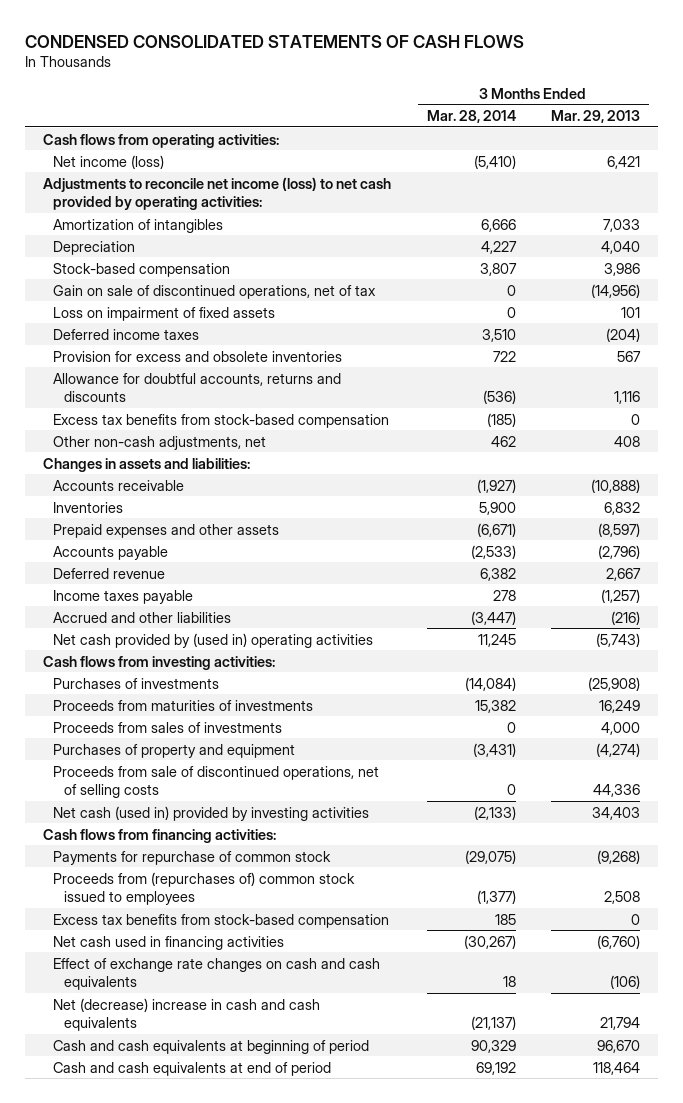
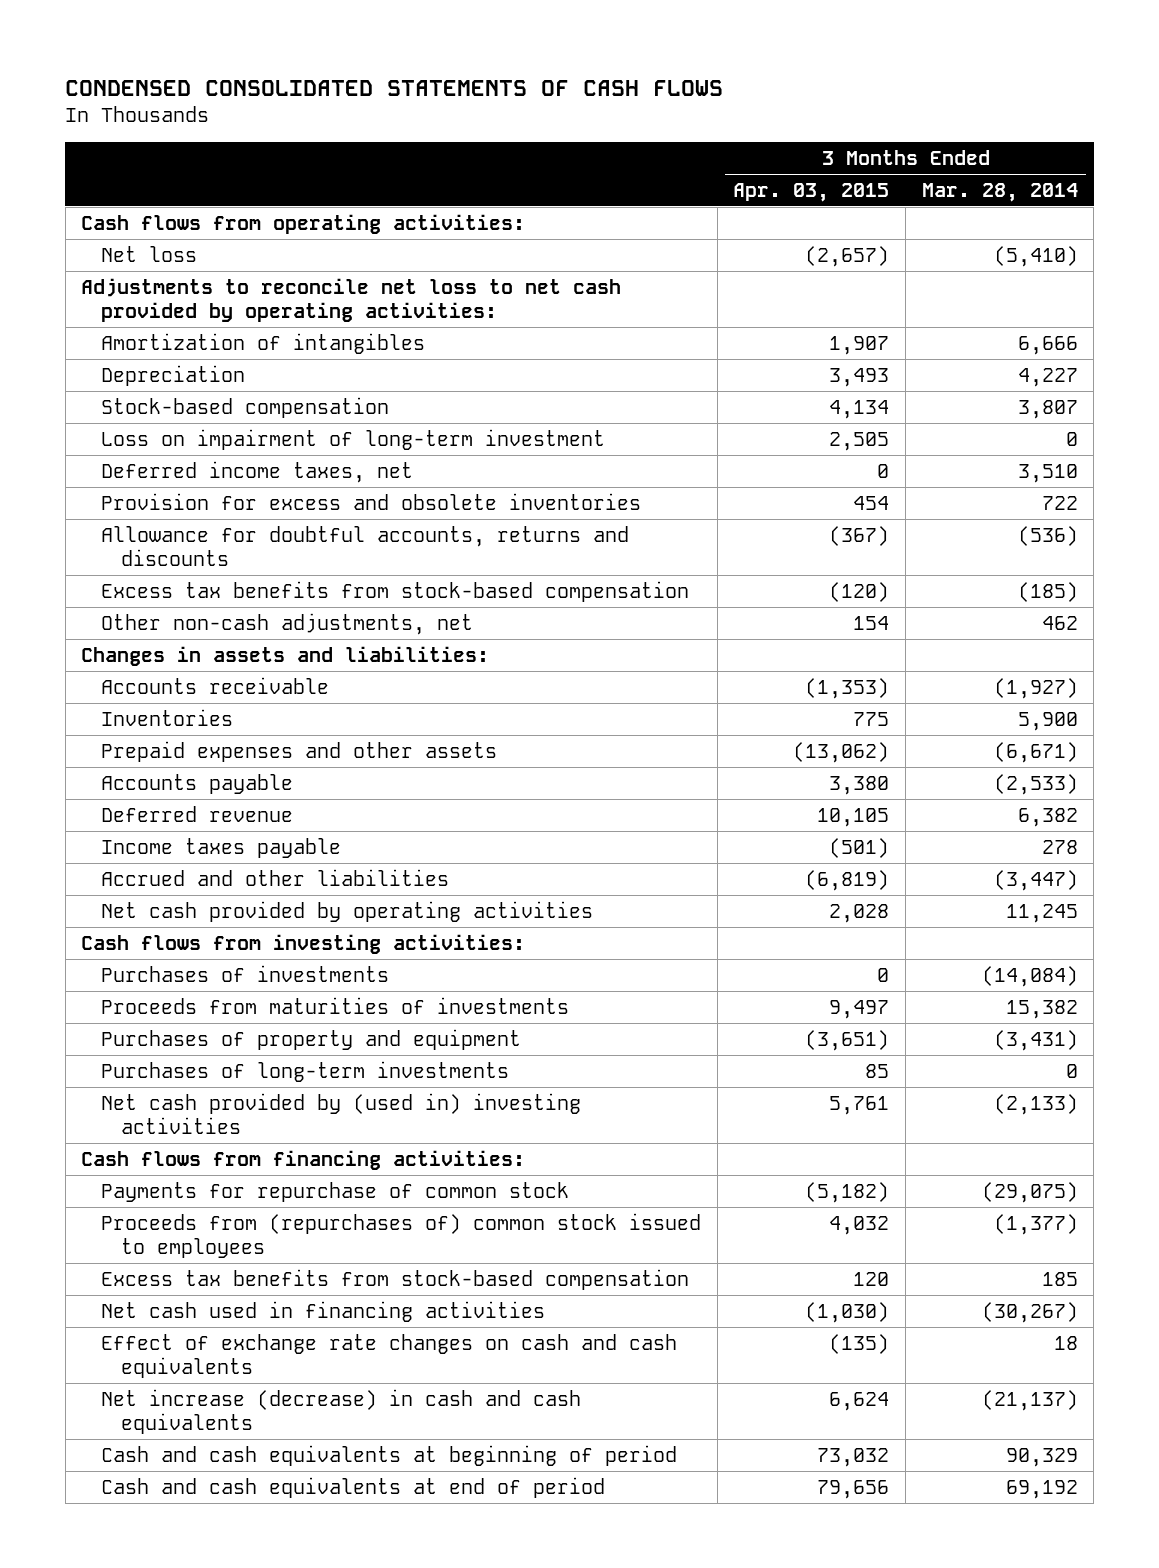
- | 3 Months Ended Mar. 28, 2014 | 3 Months Ended Mar. 29, 2013
+ | 3 Months Ended Apr. 03, 2015 | 3 Months Ended Mar. 28, 2014
- Net income (loss) | (5,410) | 6,421
- Adjustments to reconcile net income (loss) to net cash provided by operating activities:
+ Net loss | (2,657) | (5,410)
+ Adjustments to reconcile net loss to net cash provided by operating activities:
- Gain on sale of discontinued operations, net of tax | 0 | (14,956)
- Loss on impairment of fixed assets | 0 | 101
- Deferred income taxes | 3,510 | (204)
+ Loss on impairment of long-term investment | 2,505 | 0
+ Deferred income taxes, net | 0 | 3,510
- Net cash provided by (used in) operating activities | 11,245 | (5,743)
+ Net cash provided by operating activities | 2,028 | 11,245
- Proceeds from sales of investments | 0 | 4,000
- Proceeds from sale of discontinued operations, net of selling costs | 0 | 44,336
- Net cash (used in) provided by investing activities | (2,133) | 34,403
+ Purchases of long-term investments | 85 | 0
+ Net cash provided by (used in) investing activities | 5,761 | (2,133)
- Net (decrease) increase in cash and cash equivalents | (21,137) | 21,794
+ Net increase (decrease) in cash and cash equivalents | 6,624 | (21,137)

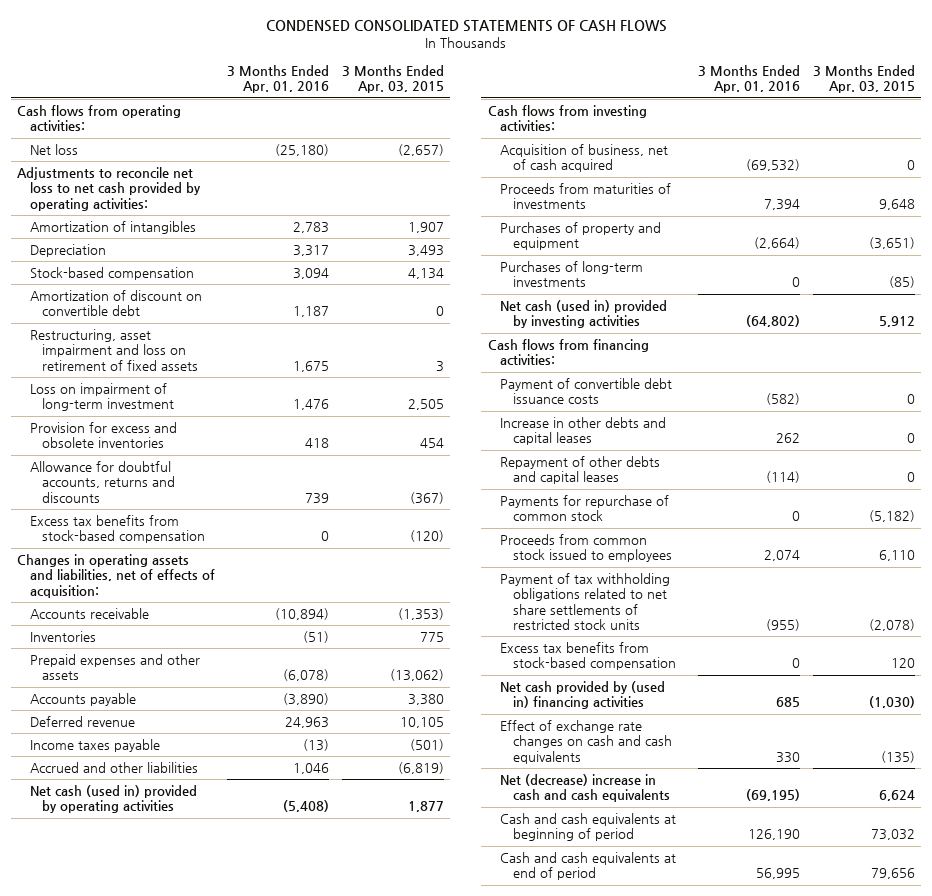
- | 3 Months Ended Apr. 03, 2015 | 3 Months Ended Mar. 28, 2014
+ | 3 Months Ended Apr. 01, 2016 | 3 Months Ended Apr. 03, 2015
+ Amortization of discount on convertible debt | 1,187 | 0
+ Restructuring, asset impairment and loss on retirement of fixed assets | 1,675 | 3
- Deferred income taxes, net | 0 | 3,510
- Other non-cash adjustments, net | 154 | 462
- Changes in assets and liabilities:
+ Changes in operating assets and liabilities, net of effects of acquisition:
- Net cash provided by operating activities | 2,028 | 11,245
+ Net cash (used in) provided by operating activities | (5,408) | 1,877
- Purchases of investments | 0 | (14,084)
- Proceeds from maturities of investments | 9,497 | 15,382
+ Acquisition of business, net of cash acquired | (69,532) | 0
+ Proceeds from maturities of investments | 7,394 | 9,648
- Purchases of long-term investments | 85 | 0
- Net cash provided by (used in) investing activities | 5,761 | (2,133)
+ Purchases of long-term investments | 0 | (85)
+ Net cash (used in) provided by investing activities | (64,802) | 5,912
+ Payment of convertible debt issuance costs | (582) | 0
+ Increase in other debts and capital leases | 262 | 0
+ Repayment of other debts and capital leases | (114) | 0
- Proceeds from (repurchases of) common stock issued to employees | 4,032 | (1,377)
+ Proceeds from common stock issued to employees | 2,074 | 6,110
+ Payment of tax withholding obligations related to net share settlements of restricted stock units | (955) | (2,078)
- Net cash used in financing activities | (1,030) | (30,267)
+ Net cash provided by (used in) financing activities | 685 | (1,030)
- Net increase (decrease) in cash and cash equivalents | 6,624 | (21,137)
+ Net (decrease) increase in cash and cash equivalents | (69,195) | 6,624

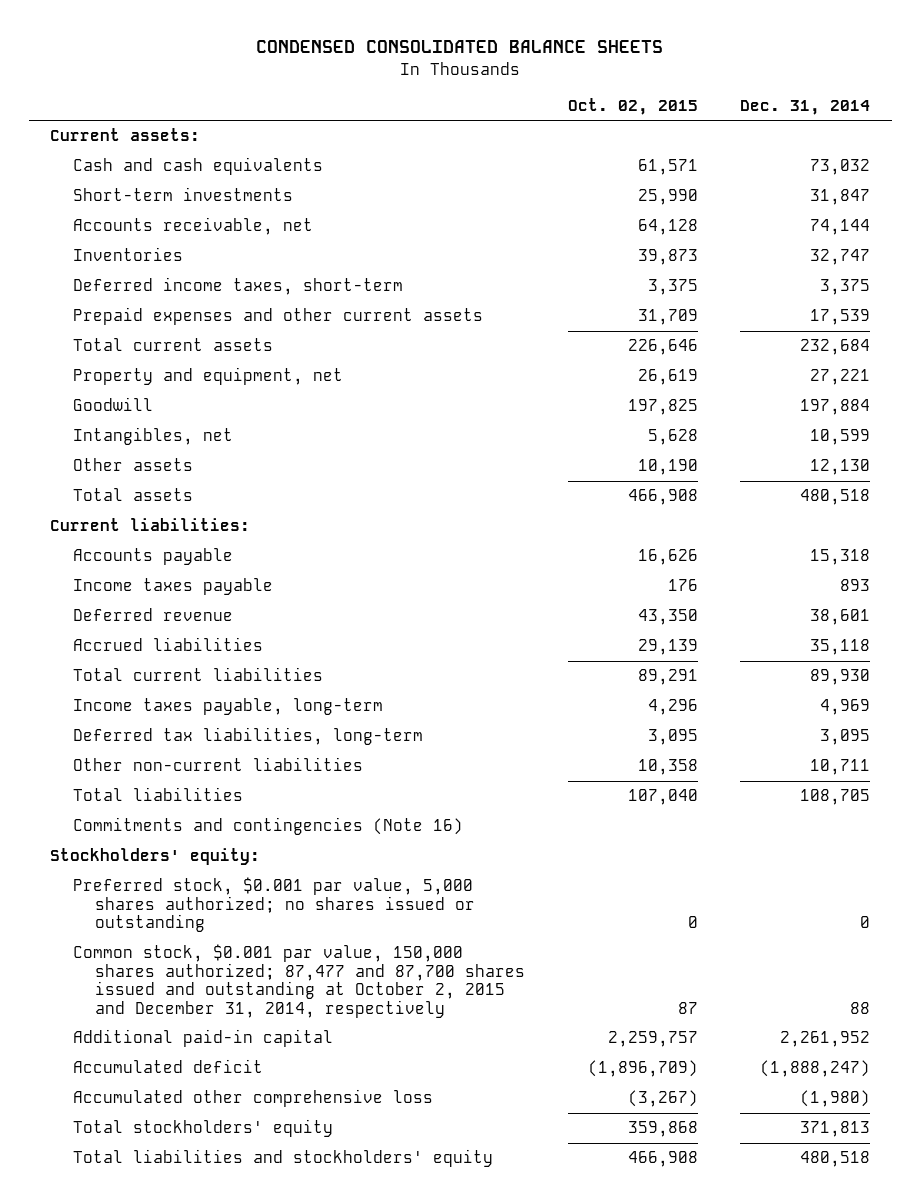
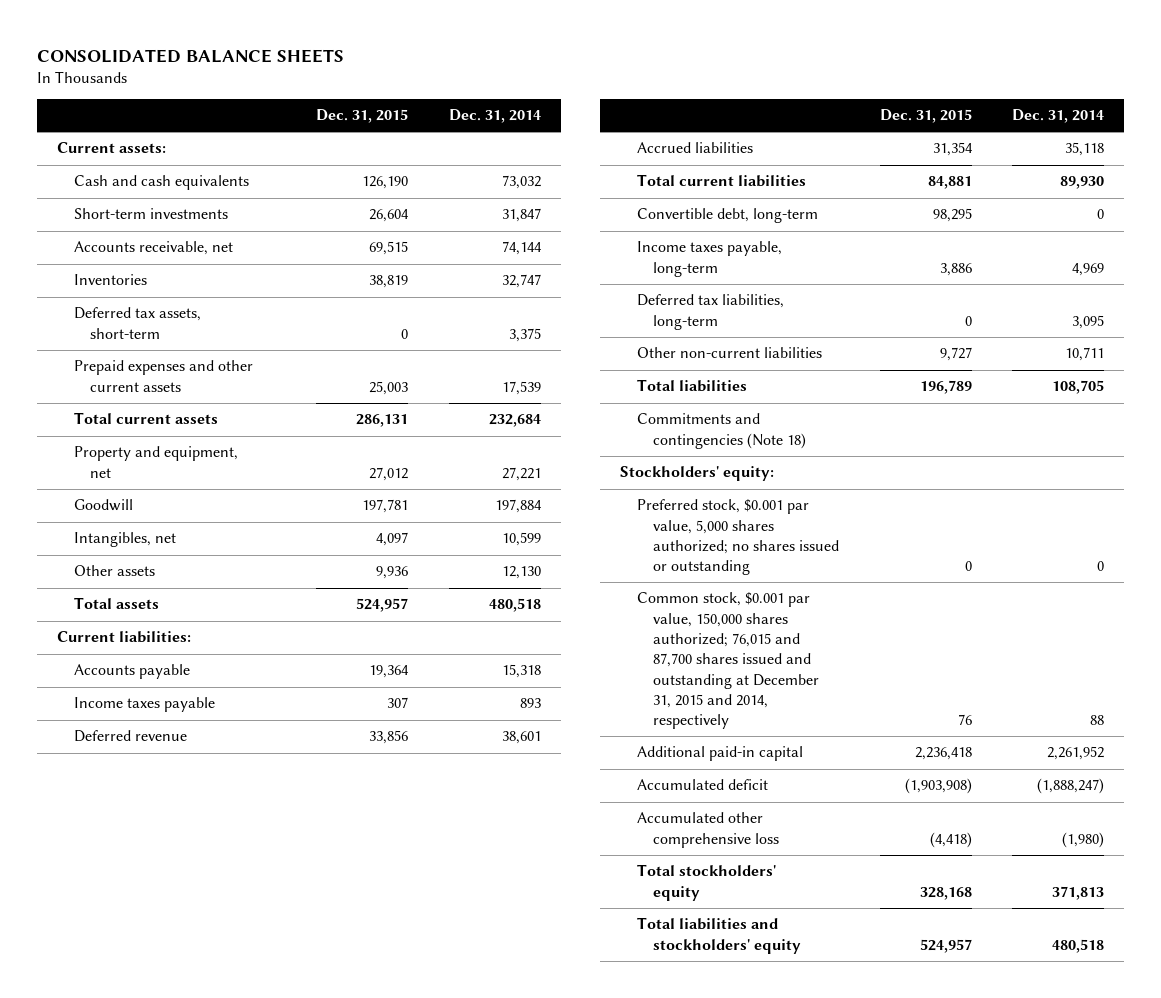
- CONDENSED CONSOLIDATED BALANCE SHEETS
+ CONSOLIDATED BALANCE SHEETS
- | Oct. 02, 2015 | Dec. 31, 2014
+ | Dec. 31, 2015 | Dec. 31, 2014
- Deferred income taxes, short-term | 3,375 | 3,375
+ Deferred tax assets, short-term | 0 | 3,375
+ Convertible debt, long-term | 98,295 | 0
- Commitments and contingencies (Note 16)
+ Commitments and contingencies (Note 18)
- Common stock, $0.001 par value, 150,000 shares authorized; 87,477 and 87,700 shares issued and outstanding at October 2, 2015 and December 31, 2014, respectively | 87 | 88
+ Common stock, $0.001 par value, 150,000 shares authorized; 76,015 and 87,700 shares issued and outstanding at December 31, 2015 and 2014, respectively | 76 | 88

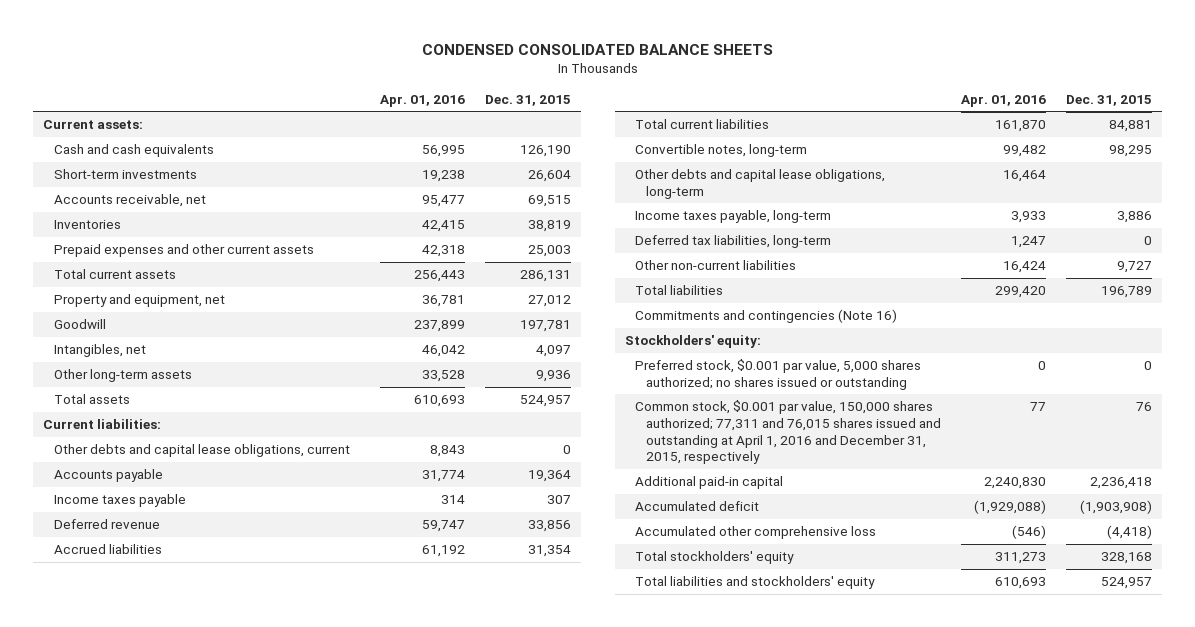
- CONSOLIDATED BALANCE SHEETS
+ CONDENSED CONSOLIDATED BALANCE SHEETS
- | Dec. 31, 2015 | Dec. 31, 2014
+ | Apr. 01, 2016 | Dec. 31, 2015
- Deferred tax assets, short-term | 0 | 3,375
- Other assets | 9,936 | 12,130
+ Other long-term assets | 33,528 | 9,936
+ Other debts and capital lease obligations, current | 8,843 | 0
- Convertible debt, long-term | 98,295 | 0
+ Convertible notes, long-term | 99,482 | 98,295
+ Other debts and capital lease obligations, long-term | 16,464 |
- Commitments and contingencies (Note 18)
+ Commitments and contingencies (Note 16)
- Common stock, $0.001 par value, 150,000 shares authorized; 76,015 and 87,700 shares issued and outstanding at December 31, 2015 and 2014, respectively | 76 | 88
+ Common stock, $0.001 par value, 150,000 shares authorized; 77,311 and 76,015 shares issued and outstanding at April 1, 2016 and December 31, 2015, respectively | 77 | 76

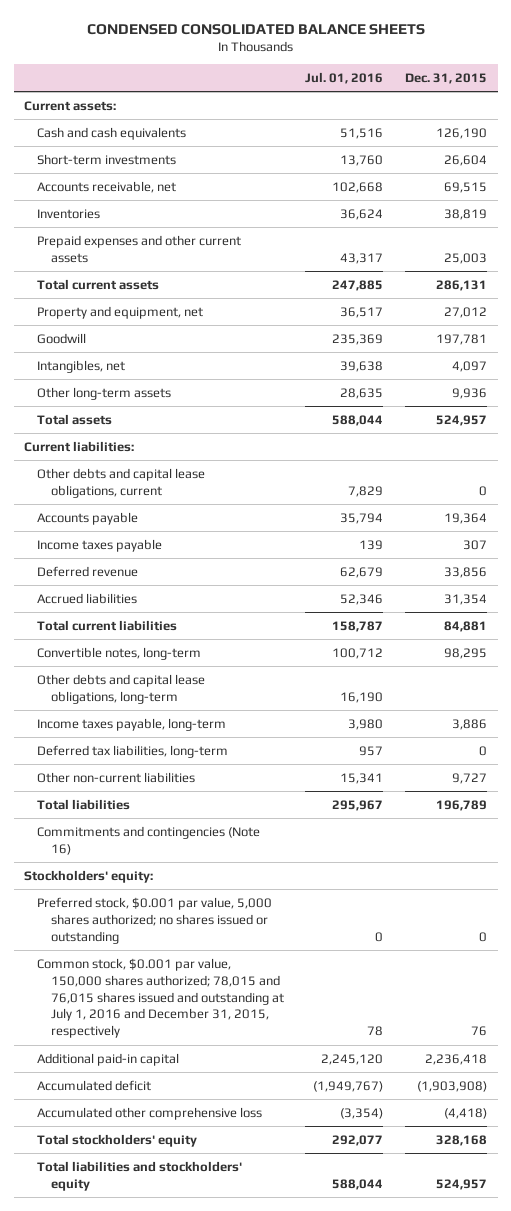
- | Apr. 01, 2016 | Dec. 31, 2015
+ | Jul. 01, 2016 | Dec. 31, 2015
- Common stock, $0.001 par value, 150,000 shares authorized; 77,311 and 76,015 shares issued and outstanding at April 1, 2016 and December 31, 2015, respectively | 77 | 76
+ Common stock, $0.001 par value, 150,000 shares authorized; 78,015 and 76,015 shares issued and outstanding at July 1, 2016 and December 31, 2015, respectively | 78 | 76

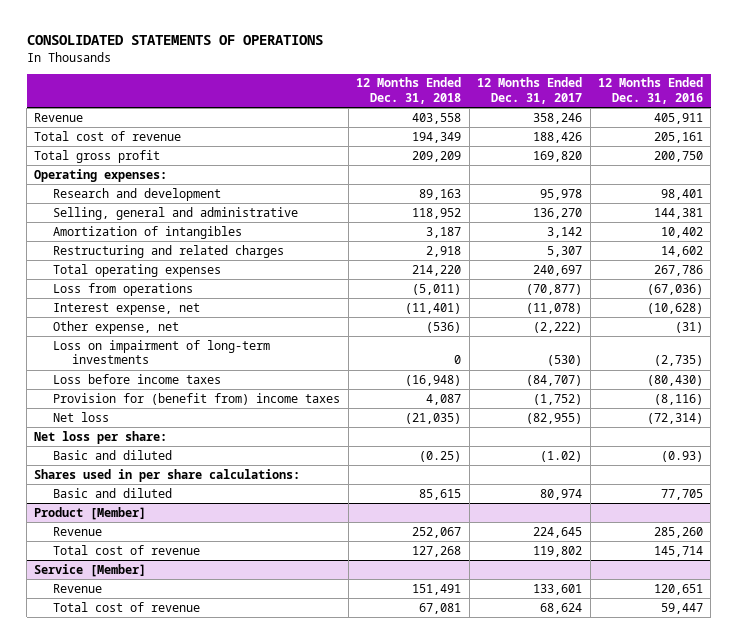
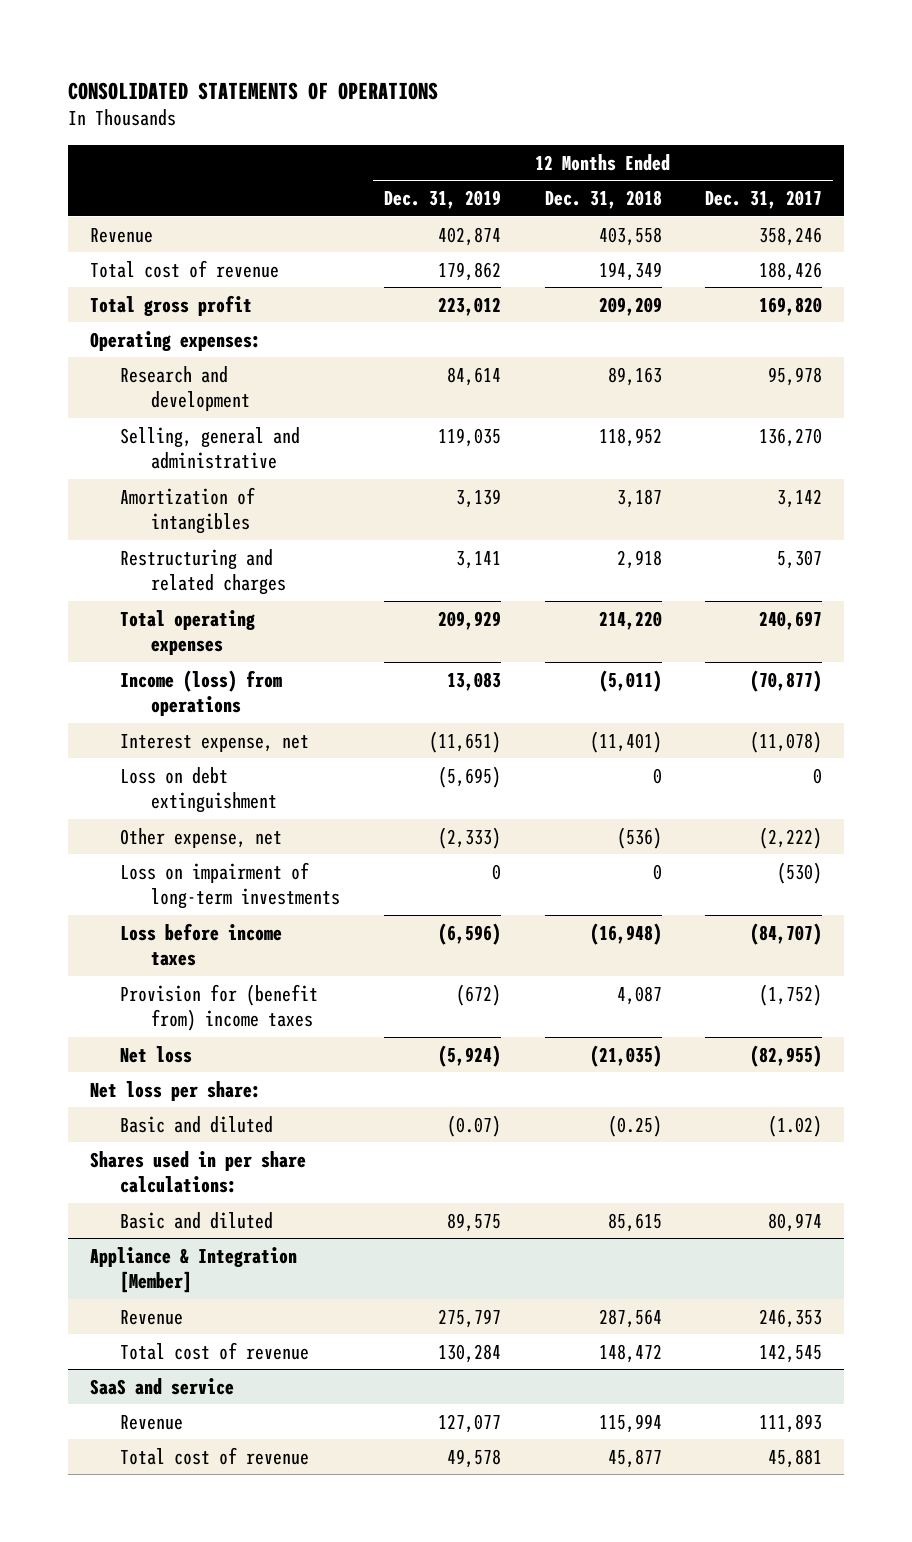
- | 12 Months Ended Dec. 31, 2018 | 12 Months Ended Dec. 31, 2017 | 12 Months Ended Dec. 31, 2016
+ | 12 Months Ended Dec. 31, 2019 | 12 Months Ended Dec. 31, 2018 | 12 Months Ended Dec. 31, 2017
- Loss from operations | (5,011) | (70,877) | (67,036)
+ Income (loss) from operations | 13,083 | (5,011) | (70,877)
+ Loss on debt extinguishment | (5,695) | 0 | 0
- Product [Member]
- Revenue | 252,067 | 224,645 | 285,260
- Total cost of revenue | 127,268 | 119,802 | 145,714
- Service [Member]
- Revenue | 151,491 | 133,601 | 120,651
- Total cost of revenue | 67,081 | 68,624 | 59,447
+ Appliance & Integration [Member]
+ Revenue | 275,797 | 287,564 | 246,353
+ Total cost of revenue | 130,284 | 148,472 | 142,545
+ SaaS and service
+ Revenue | 127,077 | 115,994 | 111,893
+ Total cost of revenue | 49,578 | 45,877 | 45,881

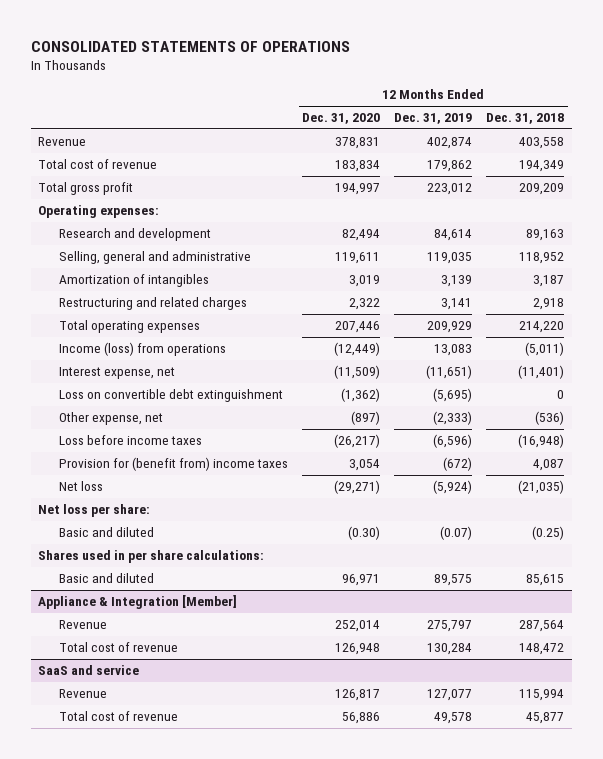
- | 12 Months Ended Dec. 31, 2019 | 12 Months Ended Dec. 31, 2018 | 12 Months Ended Dec. 31, 2017
+ | 12 Months Ended Dec. 31, 2020 | 12 Months Ended Dec. 31, 2019 | 12 Months Ended Dec. 31, 2018
- Loss on debt extinguishment | (5,695) | 0 | 0
+ Loss on convertible debt extinguishment | (1,362) | (5,695) | 0
- Loss on impairment of long-term investments | 0 | 0 | (530)

